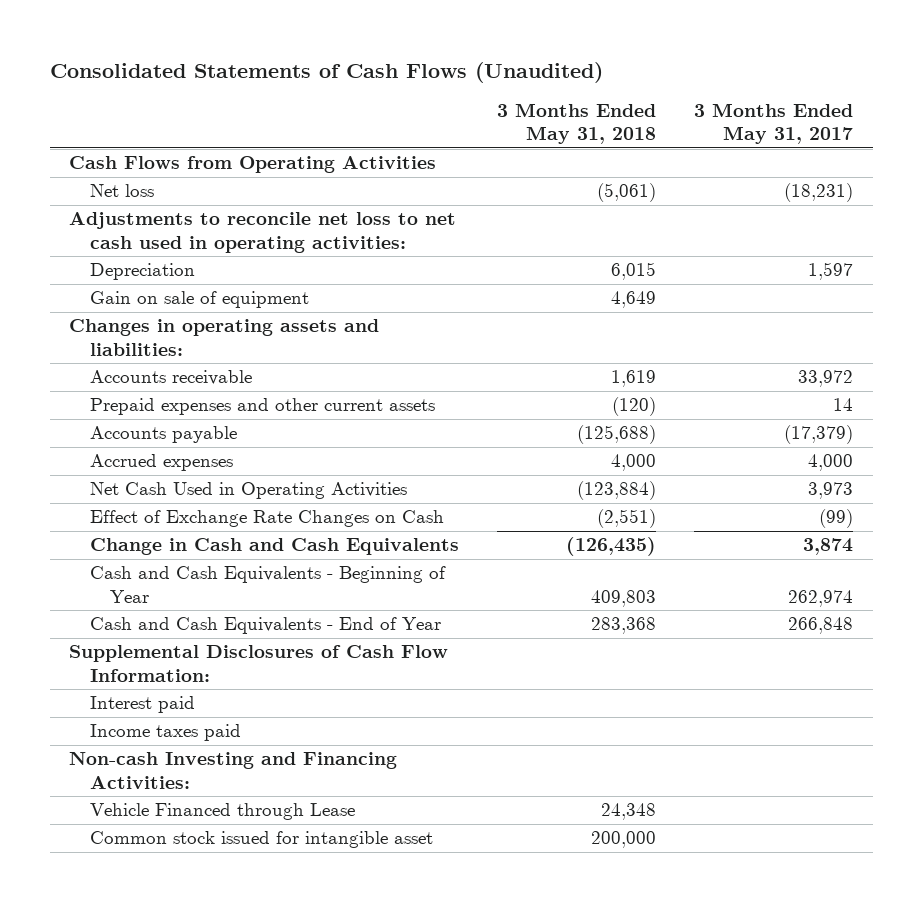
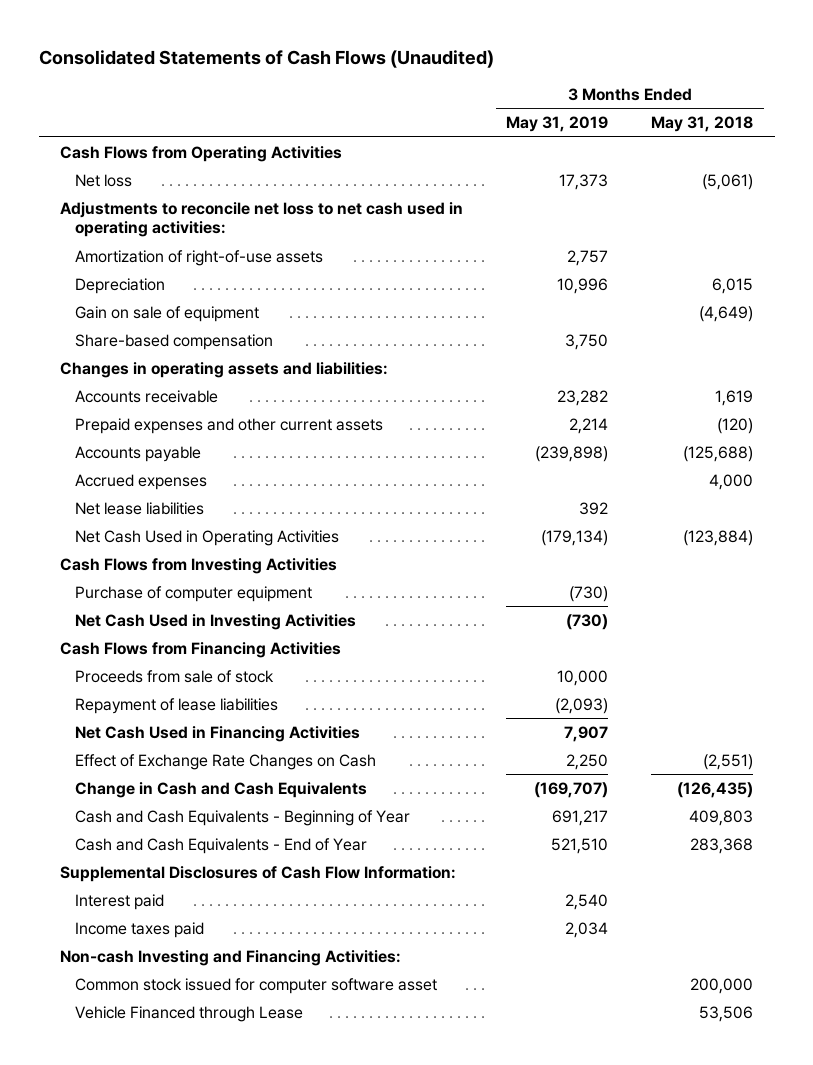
- | 3 Months Ended May 31, 2018 | 3 Months Ended May 31, 2017
+ | 3 Months Ended May 31, 2019 | 3 Months Ended May 31, 2018
+ Amortization of right-of-use assets | 2,757 |
- Gain on sale of equipment | 4,649 |
+ Gain on sale of equipment | | (4,649)
+ Share-based compensation | 3,750 |
+ Net lease liabilities | 392 |
+ Cash Flows from Investing Activities
+ Purchase of computer equipment | (730) |
+ Net Cash Used in Investing Activities | (730) |
+ Cash Flows from Financing Activities
+ Proceeds from sale of stock | 10,000 |
+ Repayment of lease liabilities | (2,093) |
+ Net Cash Used in Financing Activities | 7,907 |
- Vehicle Financed through Lease | 24,348 |
- Common stock issued for intangible asset | 200,000 |
+ Common stock issued for computer software asset | | 200,000
+ Vehicle Financed through Lease | | 53,506

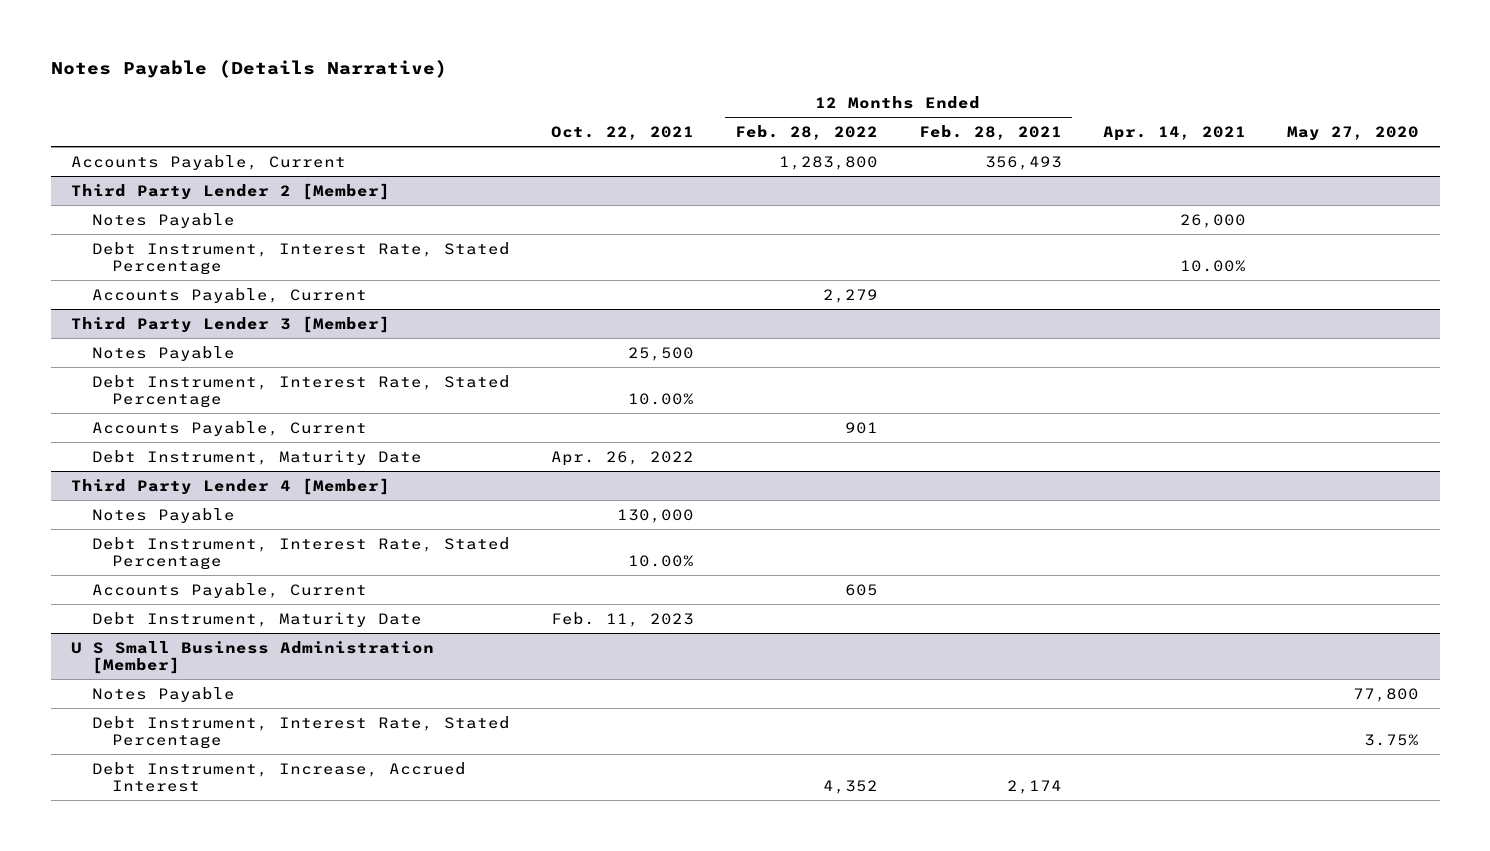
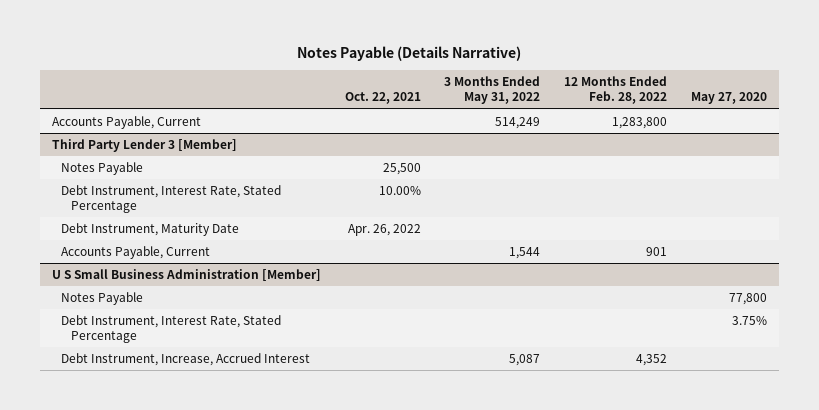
- | Oct. 22, 2021 | 12 Months Ended Feb. 28, 2022 | 12 Months Ended Feb. 28, 2021 | Apr. 14, 2021 | May 27, 2020
+ | Oct. 22, 2021 | 3 Months Ended May 31, 2022 | 12 Months Ended Feb. 28, 2022 | May 27, 2020
- Third Party Lender 2 [Member]
- Notes Payable | | | | 26,000 |
- Debt Instrument, Interest Rate, Stated Percentage | | | | 10.00% |
- Accounts Payable, Current | | 2,279 | | |
- Third Party Lender 4 [Member]
- Notes Payable | 130,000 | | | |
- Debt Instrument, Interest Rate, Stated Percentage | 10.00% | | | |
- Accounts Payable, Current | | 605 | | |
- Debt Instrument, Maturity Date | Feb. 11, 2023 | | | |
@ Third Party Lender 3 [Member]
moved down: Accounts Payable, Current | | 1,544 | 901 |

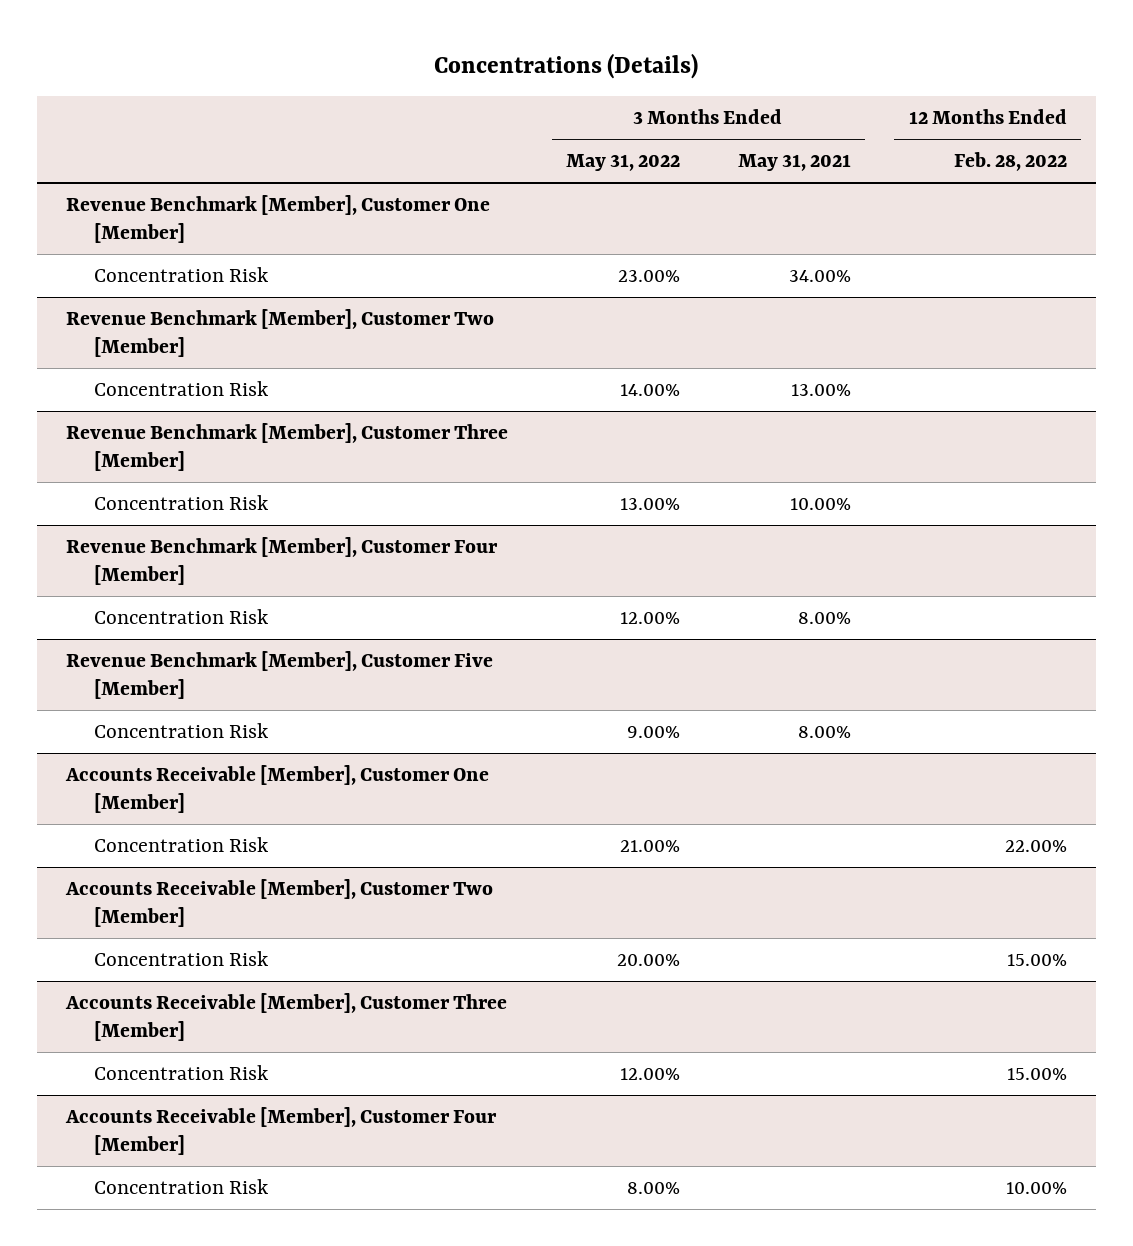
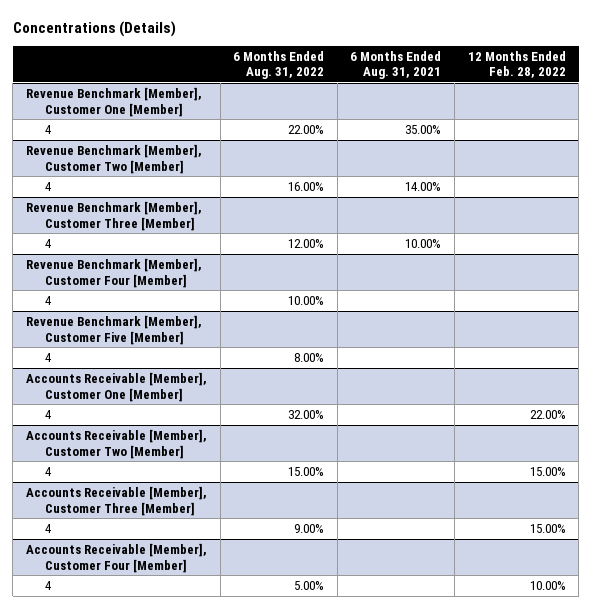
- | 3 Months Ended May 31, 2022 | 3 Months Ended May 31, 2021 | 12 Months Ended Feb. 28, 2022
+ | 6 Months Ended Aug. 31, 2022 | 6 Months Ended Aug. 31, 2021 | 12 Months Ended Feb. 28, 2022
@ Revenue Benchmark [Member], Customer One [Member]
- Concentration Risk | 23.00% | 34.00% |
+ 4 | 22.00% | 35.00% |
@ Revenue Benchmark [Member], Customer Two [Member]
- Concentration Risk | 14.00% | 13.00% |
+ 4 | 16.00% | 14.00% |
@ Revenue Benchmark [Member], Customer Three [Member]
- Concentration Risk | 13.00% | 10.00% |
+ 4 | 12.00% | 10.00% |
@ Revenue Benchmark [Member], Customer Four [Member]
- Concentration Risk | 12.00% | 8.00% |
+ 4 | 10.00% | |
@ Revenue Benchmark [Member], Customer Five [Member]
- Concentration Risk | 9.00% | 8.00% |
+ 4 | 8.00% | |
@ Accounts Receivable [Member], Customer One [Member]
- Concentration Risk | 21.00% | | 22.00%
+ 4 | 32.00% | | 22.00%
@ Accounts Receivable [Member], Customer Two [Member]
- Concentration Risk | 20.00% | | 15.00%
+ 4 | 15.00% | | 15.00%
@ Accounts Receivable [Member], Customer Three [Member]
- Concentration Risk | 12.00% | | 15.00%
+ 4 | 9.00% | | 15.00%
@ Accounts Receivable [Member], Customer Four [Member]
- Concentration Risk | 8.00% | | 10.00%
+ 4 | 5.00% | | 10.00%

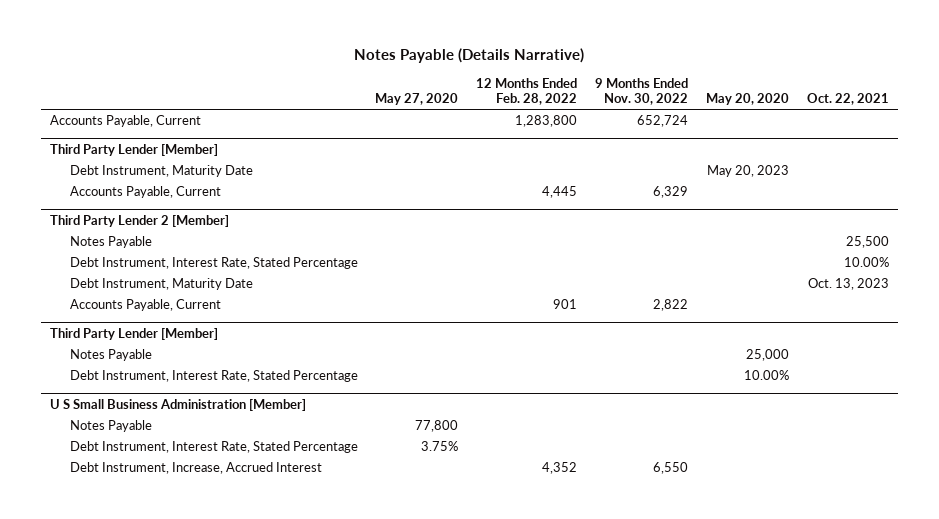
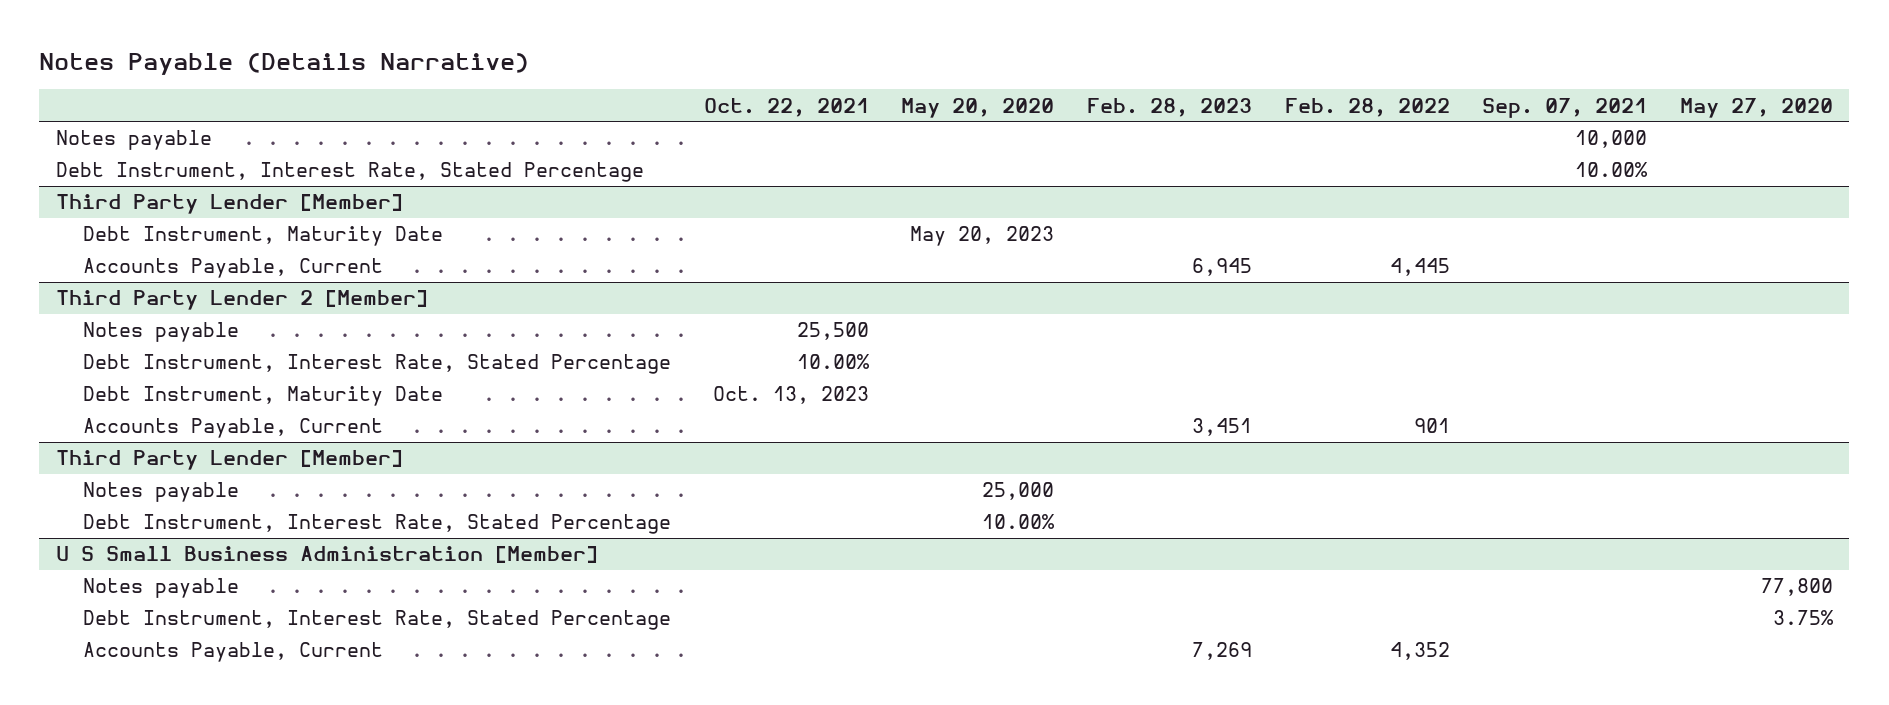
- | May 27, 2020 | 12 Months Ended Feb. 28, 2022 | 9 Months Ended Nov. 30, 2022 | May 20, 2020 | Oct. 22, 2021
+ | Oct. 22, 2021 | May 20, 2020 | Feb. 28, 2023 | Feb. 28, 2022 | Sep. 07, 2021 | May 27, 2020
- Accounts Payable, Current | | 1,283,800 | 652,724 | |
+ Notes payable | | | | | 10,000 |
+ Debt Instrument, Interest Rate, Stated Percentage | | | | | 10.00% |
@ Third Party Lender 2 [Member]
- Notes Payable | | | | | 25,500
+ Notes payable | 25,500 | | | | |
@ Third Party Lender [Member]
- Notes Payable | | | | 25,000 |
+ Notes payable | | 25,000 | | | |
@ U S Small Business Administration [Member]
- Notes Payable | 77,800 | | | |
+ Notes payable | | | | | | 77,800
- Debt Instrument, Increase, Accrued Interest | | 4,352 | 6,550 | |
+ Accounts Payable, Current | | | 7,269 | 4,352 | |

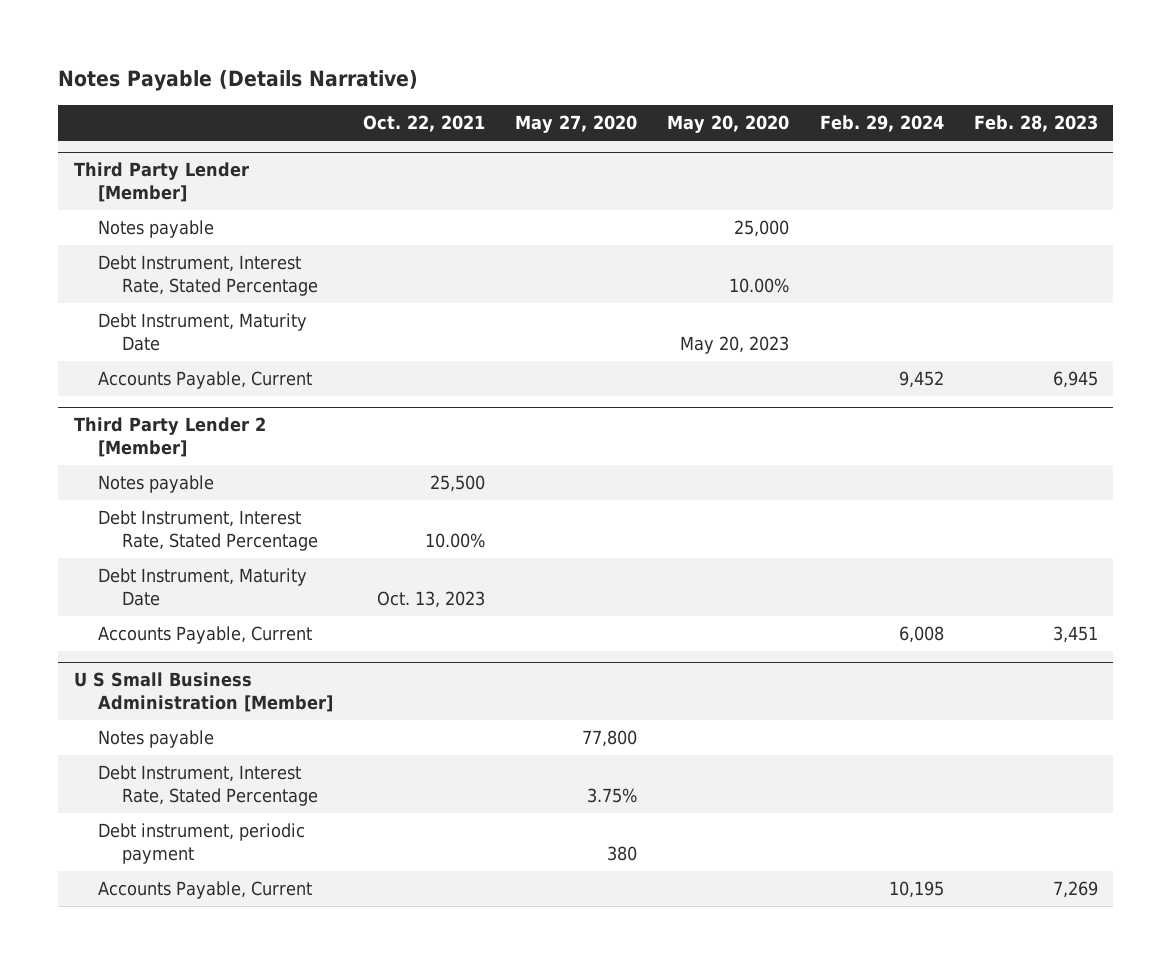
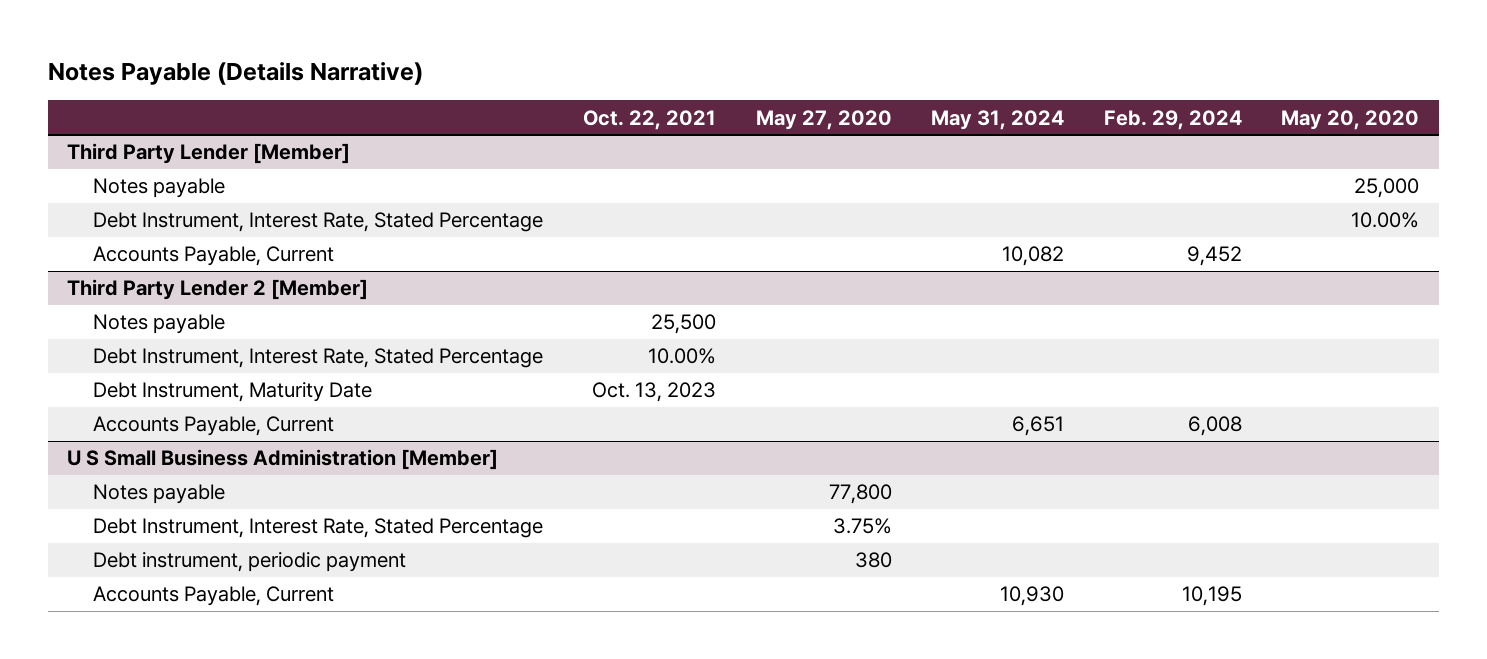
- | Oct. 22, 2021 | May 27, 2020 | May 20, 2020 | Feb. 29, 2024 | Feb. 28, 2023
+ | Oct. 22, 2021 | May 27, 2020 | May 31, 2024 | Feb. 29, 2024 | May 20, 2020
@ Third Party Lender [Member]
- Debt Instrument, Maturity Date | | | May 20, 2023 | |

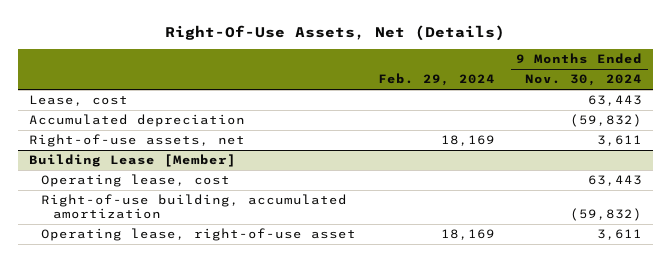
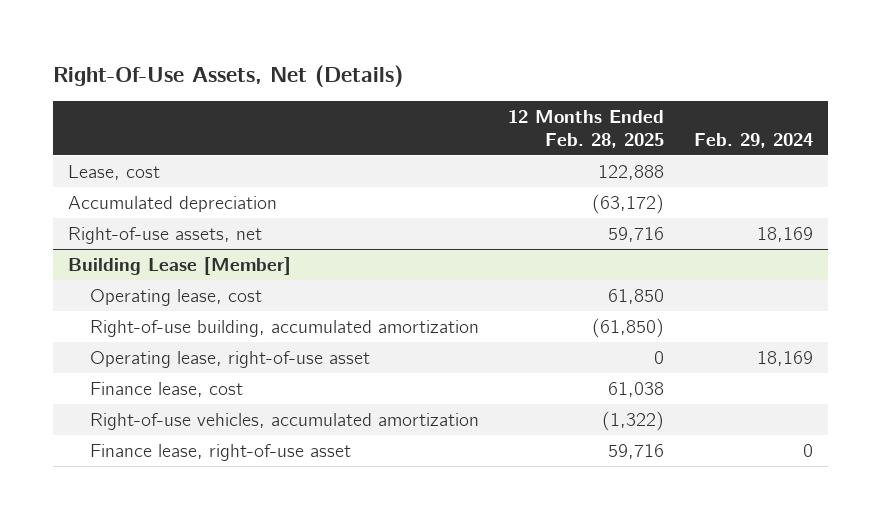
- | Feb. 29, 2024 | 9 Months Ended Nov. 30, 2024
+ | 12 Months Ended Feb. 28, 2025 | Feb. 29, 2024
@ Building Lease [Member]
+ Finance lease, cost | 61,038 |
+ Right-of-use vehicles, accumulated amortization | (1,322) |
+ Finance lease, right-of-use asset | 59,716 | 0

